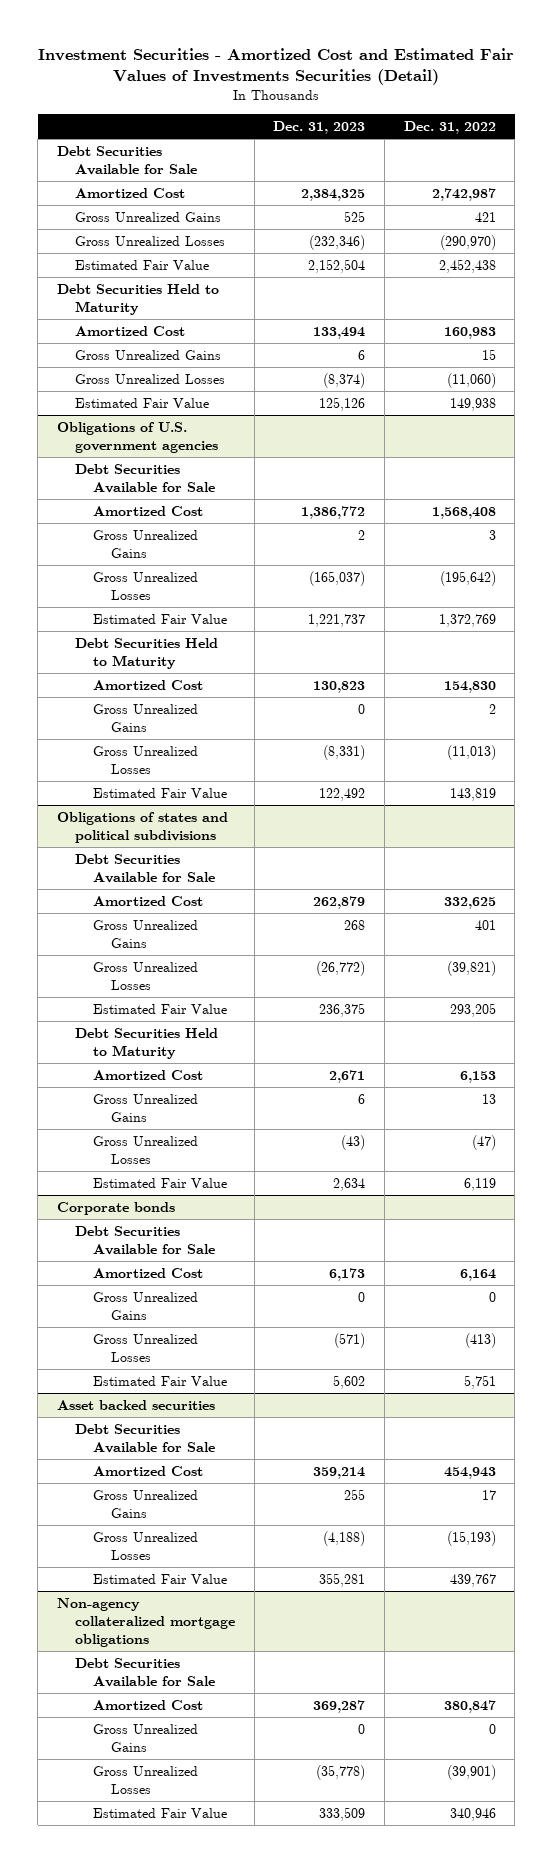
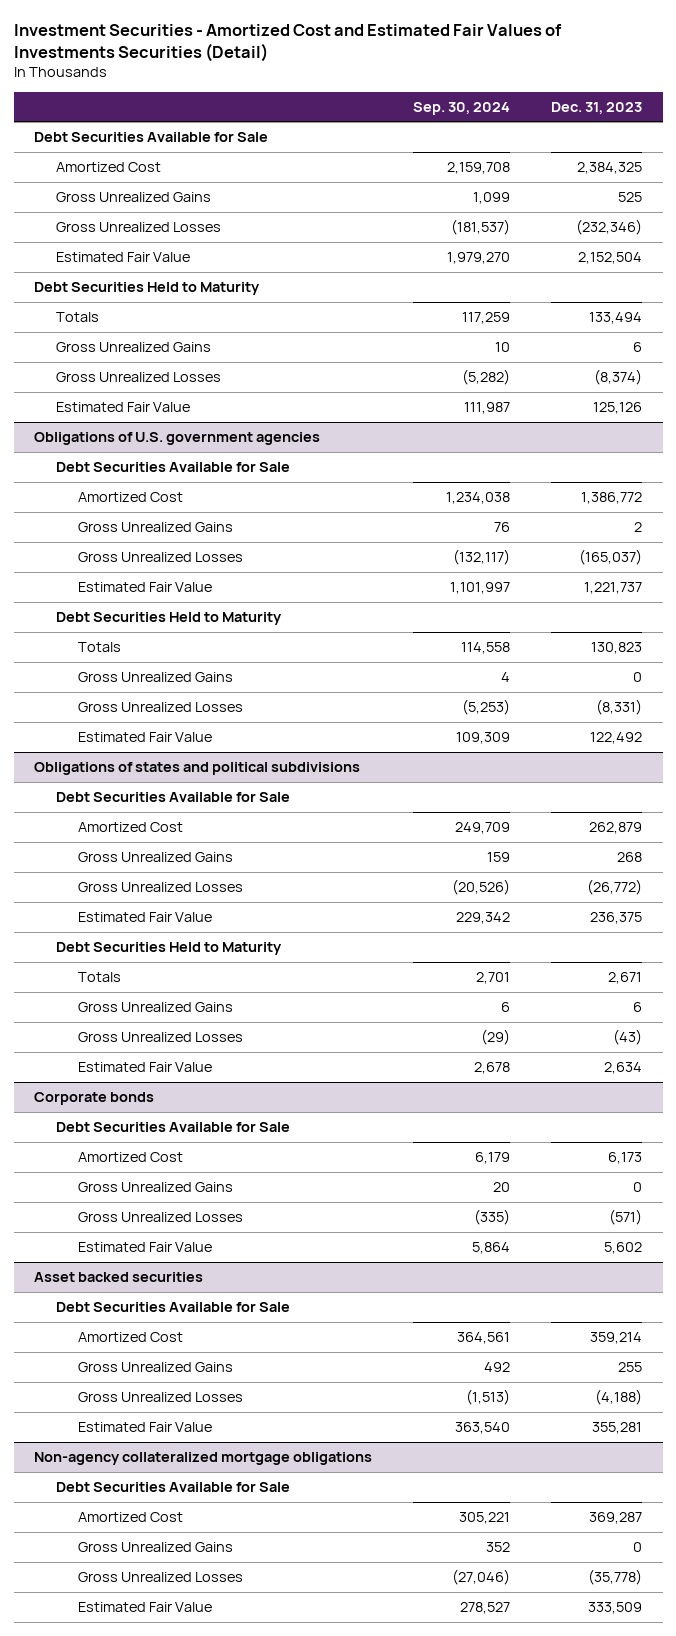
- | Dec. 31, 2023 | Dec. 31, 2022
+ | Sep. 30, 2024 | Dec. 31, 2023
- Amortized Cost | 133,494 | 160,983
+ Totals | 117,259 | 133,494
@ Obligations of U.S. government agencies
- Amortized Cost | 130,823 | 154,830
+ Totals | 114,558 | 130,823
@ Obligations of states and political subdivisions
- Amortized Cost | 2,671 | 6,153
+ Totals | 2,701 | 2,671

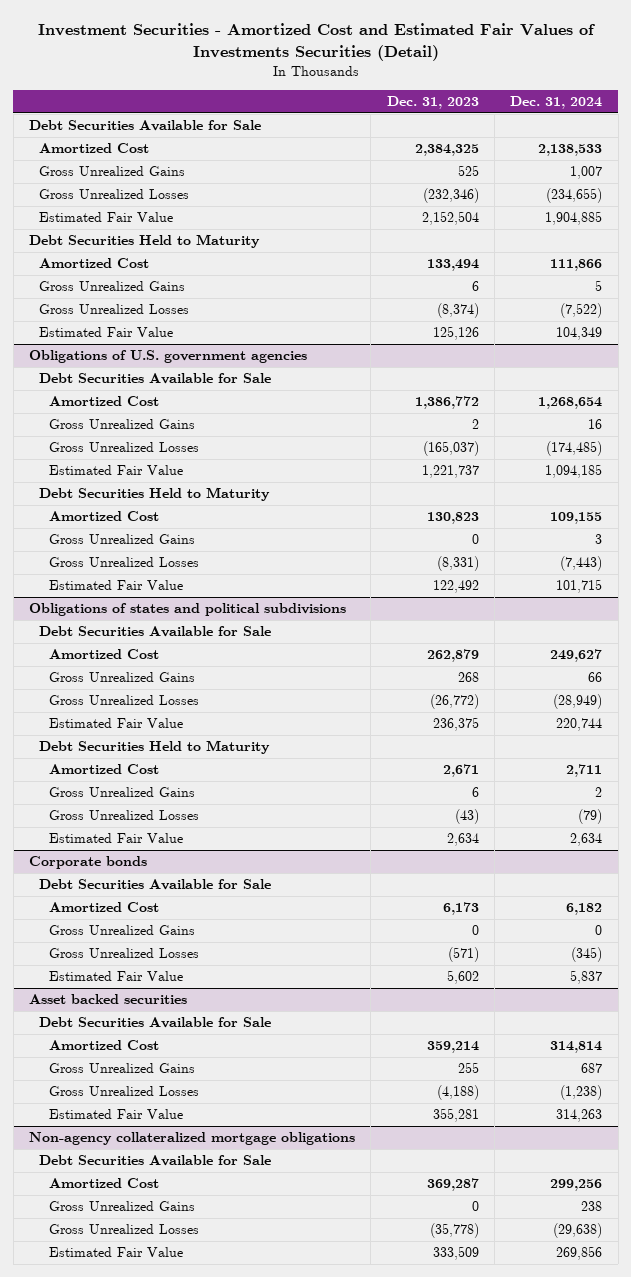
- | Sep. 30, 2024 | Dec. 31, 2023
+ | Dec. 31, 2023 | Dec. 31, 2024
- Totals | 117,259 | 133,494
+ Amortized Cost | 133,494 | 111,866
@ Obligations of U.S. government agencies
- Totals | 114,558 | 130,823
+ Amortized Cost | 130,823 | 109,155
@ Obligations of states and political subdivisions
- Totals | 2,701 | 2,671
+ Amortized Cost | 2,671 | 2,711

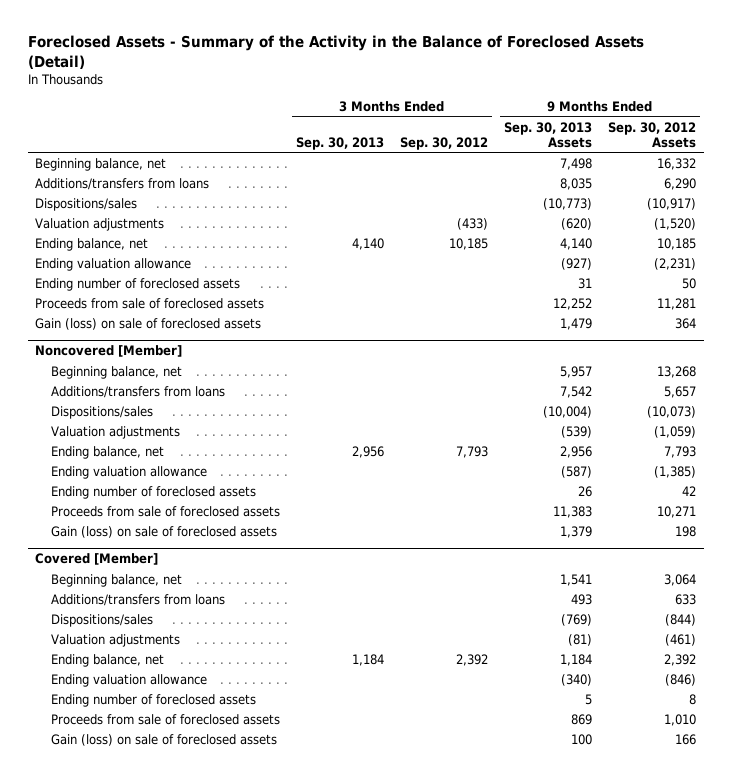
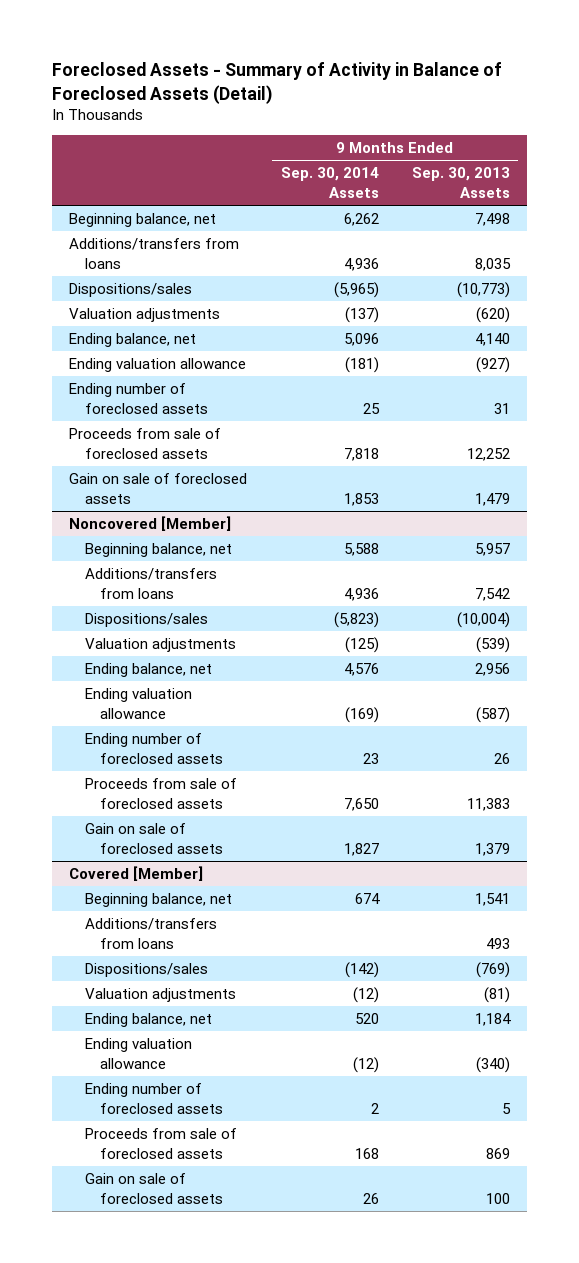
- Foreclosed Assets - Summary of the Activity in the Balance of Foreclosed Assets (Detail)
+ Foreclosed Assets - Summary of Activity in Balance of Foreclosed Assets (Detail)
- | 3 Months Ended Sep. 30, 2013 | 3 Months Ended Sep. 30, 2012 | 9 Months Ended Sep. 30, 2013 Assets | 9 Months Ended Sep. 30, 2012 Assets
+ | 9 Months Ended Sep. 30, 2014 Assets | 9 Months Ended Sep. 30, 2013 Assets
- Gain (loss) on sale of foreclosed assets | | | 1,479 | 364
+ Gain on sale of foreclosed assets | 1,853 | 1,479
@ Noncovered [Member]
- Gain (loss) on sale of foreclosed assets | | | 1,379 | 198
+ Gain on sale of foreclosed assets | 1,827 | 1,379
@ Covered [Member]
- Gain (loss) on sale of foreclosed assets | | | 100 | 166
+ Gain on sale of foreclosed assets | 26 | 100

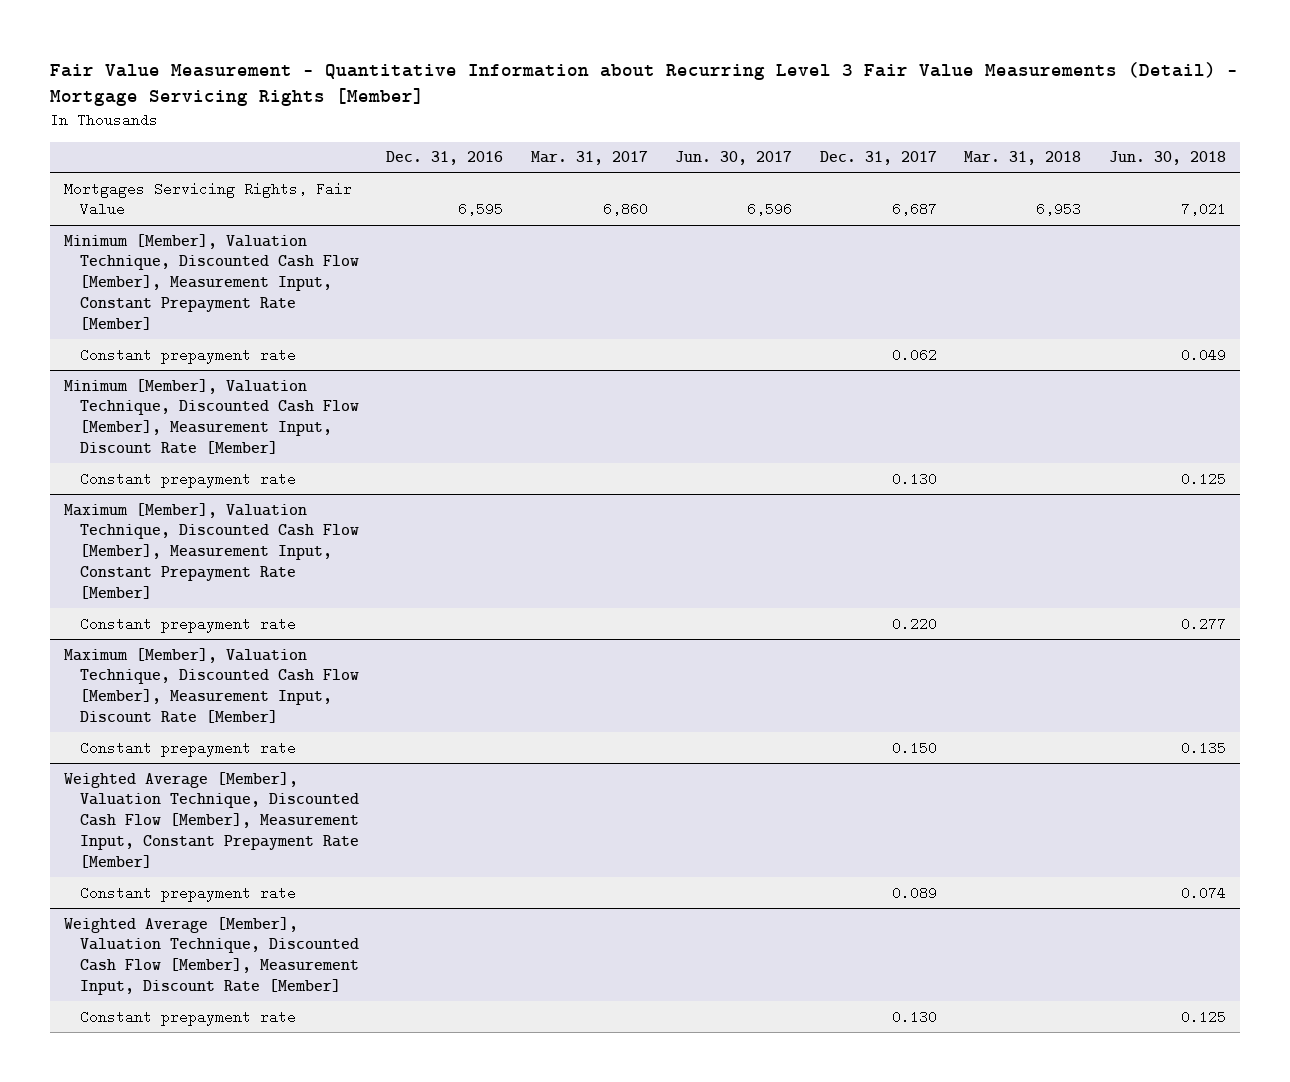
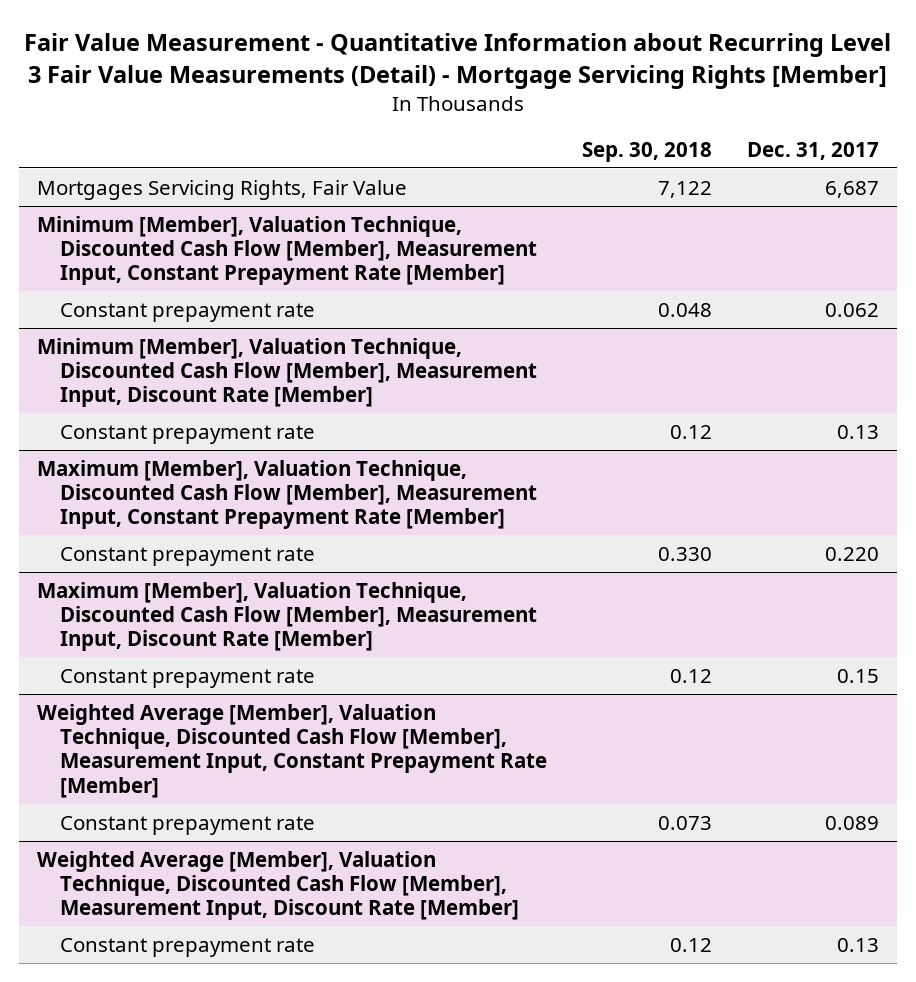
- | Dec. 31, 2016 | Mar. 31, 2017 | Jun. 30, 2017 | Dec. 31, 2017 | Mar. 31, 2018 | Jun. 30, 2018
+ | Sep. 30, 2018 | Dec. 31, 2017
@ Minimum [Member], Valuation Technique, Discounted Cash Flow [Member], Measurement Input, Discount Rate [Member]
- Constant prepayment rate | | | | 0.130 | | 0.125
+ Constant prepayment rate | 0.12 | 0.13
@ Maximum [Member], Valuation Technique, Discounted Cash Flow [Member], Measurement Input, Discount Rate [Member]
- Constant prepayment rate | | | | 0.150 | | 0.135
+ Constant prepayment rate | 0.12 | 0.15
@ Weighted Average [Member], Valuation Technique, Discounted Cash Flow [Member], Measurement Input, Discount Rate [Member]
- Constant prepayment rate | | | | 0.130 | | 0.125
+ Constant prepayment rate | 0.12 | 0.13

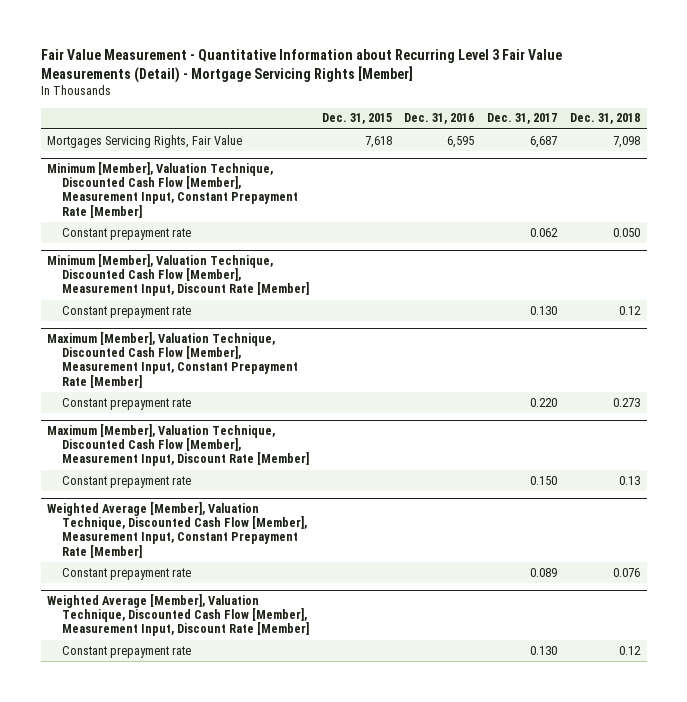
- | Sep. 30, 2018 | Dec. 31, 2017
+ | Dec. 31, 2015 | Dec. 31, 2016 | Dec. 31, 2017 | Dec. 31, 2018
@ Minimum [Member], Valuation Technique, Discounted Cash Flow [Member], Measurement Input, Discount Rate [Member]
- Constant prepayment rate | 0.12 | 0.13
+ Constant prepayment rate | | | 0.130 | 0.12
@ Maximum [Member], Valuation Technique, Discounted Cash Flow [Member], Measurement Input, Discount Rate [Member]
- Constant prepayment rate | 0.12 | 0.15
+ Constant prepayment rate | | | 0.150 | 0.13
@ Weighted Average [Member], Valuation Technique, Discounted Cash Flow [Member], Measurement Input, Discount Rate [Member]
- Constant prepayment rate | 0.12 | 0.13
+ Constant prepayment rate | | | 0.130 | 0.12

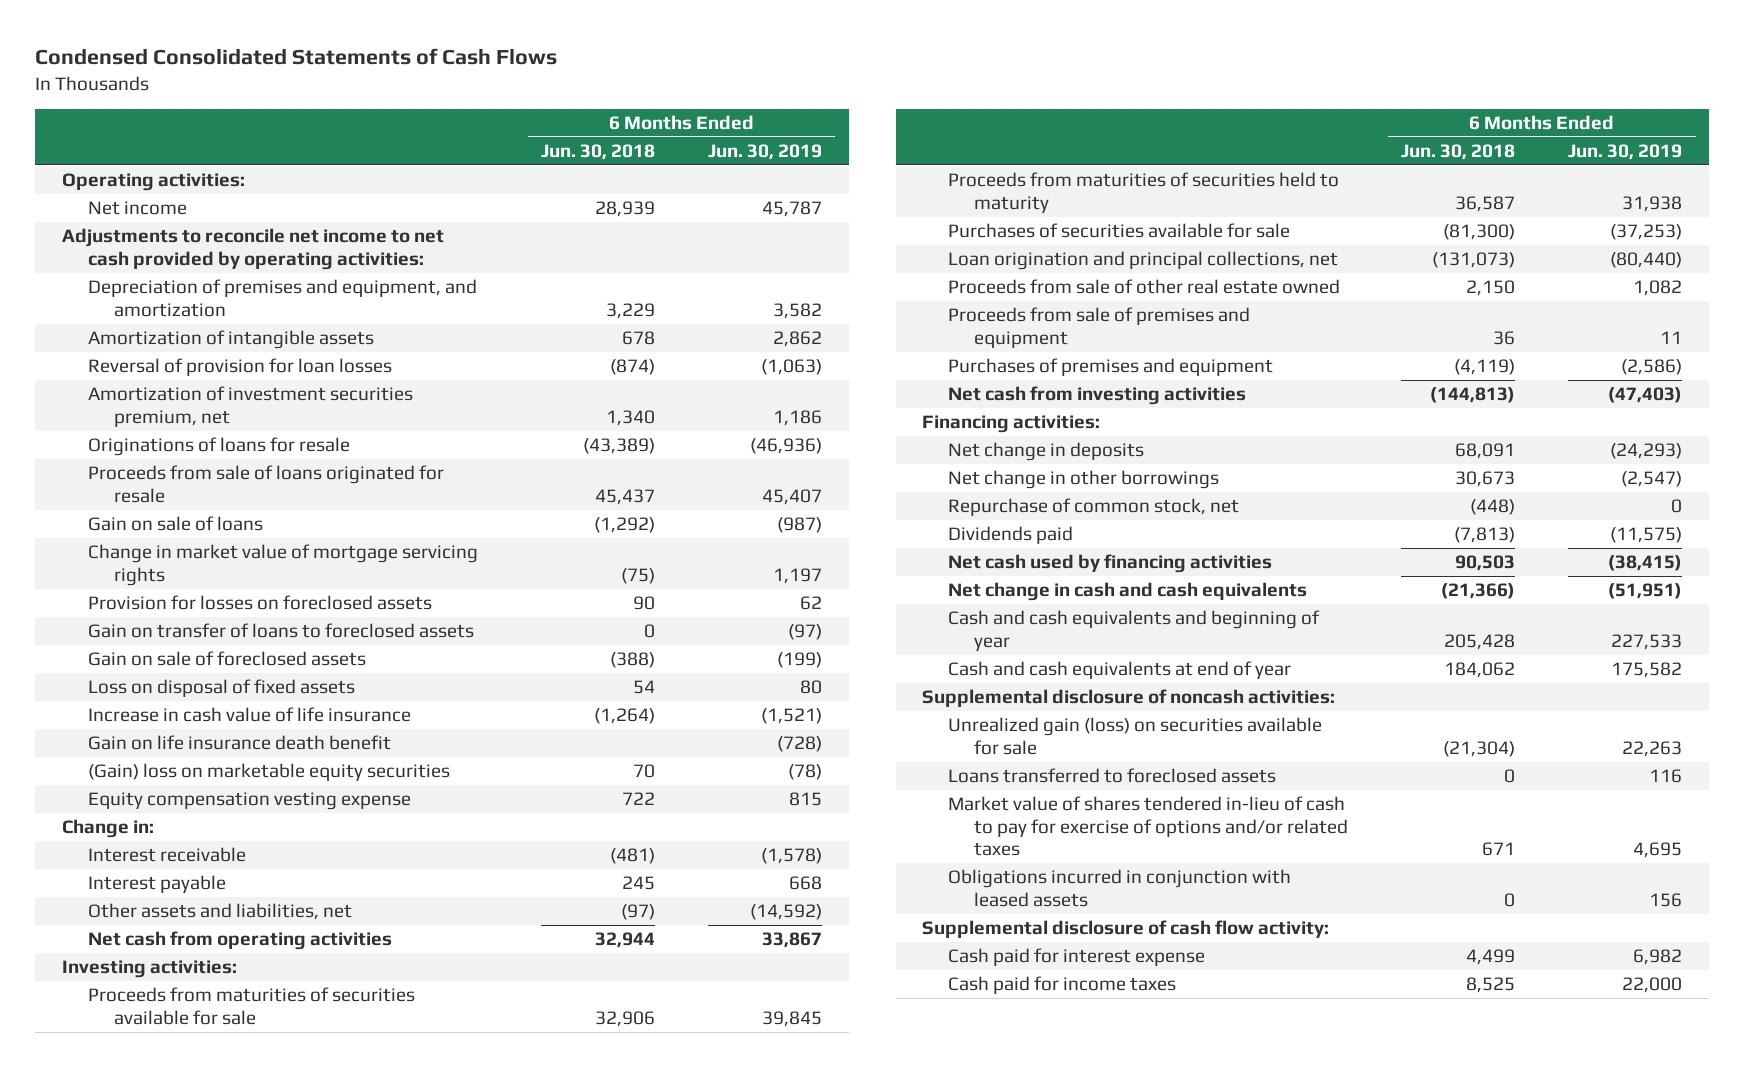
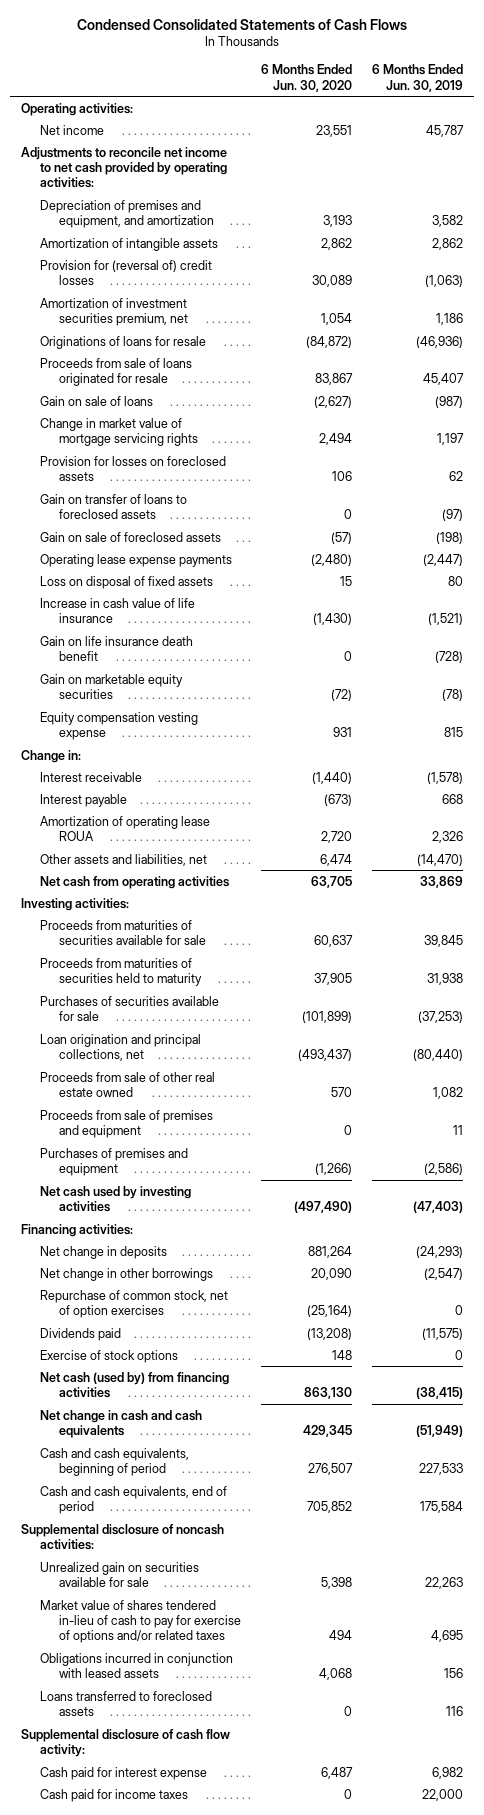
- | 6 Months Ended Jun. 30, 2018 | 6 Months Ended Jun. 30, 2019
+ | 6 Months Ended Jun. 30, 2020 | 6 Months Ended Jun. 30, 2019
- Reversal of provision for loan losses | (874) | (1,063)
+ Provision for (reversal of) credit losses | 30,089 | (1,063)
- Gain on sale of foreclosed assets | (388) | (199)
+ Gain on sale of foreclosed assets | (57) | (198)
+ Operating lease expense payments | (2,480) | (2,447)
- (Gain) loss on marketable equity securities | 70 | (78)
+ Gain on marketable equity securities | (72) | (78)
- Other assets and liabilities, net | (97) | (14,592)
- Net cash from operating activities | 32,944 | 33,867
+ Amortization of operating lease ROUA | 2,720 | 2,326
+ Other assets and liabilities, net | 6,474 | (14,470)
+ Net cash from operating activities | 63,705 | 33,869
- Net cash from investing activities | (144,813) | (47,403)
+ Net cash used by investing activities | (497,490) | (47,403)
- Repurchase of common stock, net | (448) | 0
+ Repurchase of common stock, net of option exercises | (25,164) | 0
- Net cash used by financing activities | 90,503 | (38,415)
- Net change in cash and cash equivalents | (21,366) | (51,951)
- Cash and cash equivalents and beginning of year | 205,428 | 227,533
- Cash and cash equivalents at end of year | 184,062 | 175,582
+ Exercise of stock options | 148 | 0
+ Net cash (used by) from financing activities | 863,130 | (38,415)
+ Net change in cash and cash equivalents | 429,345 | (51,949)
+ Cash and cash equivalents, beginning of period | 276,507 | 227,533
+ Cash and cash equivalents, end of period | 705,852 | 175,584
- Unrealized gain (loss) on securities available for sale | (21,304) | 22,263
+ Unrealized gain on securities available for sale | 5,398 | 22,263
moved down: Loans transferred to foreclosed assets | 0 | 116

